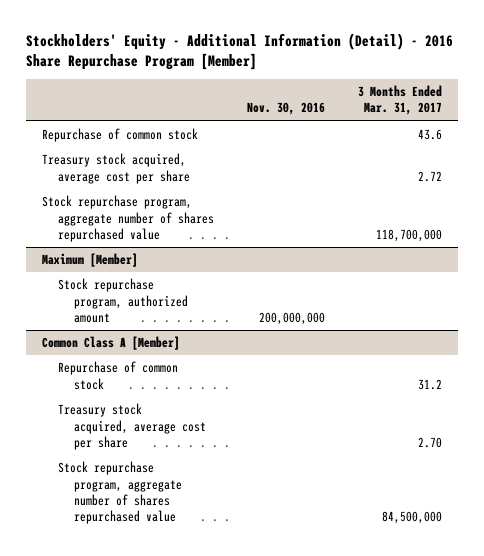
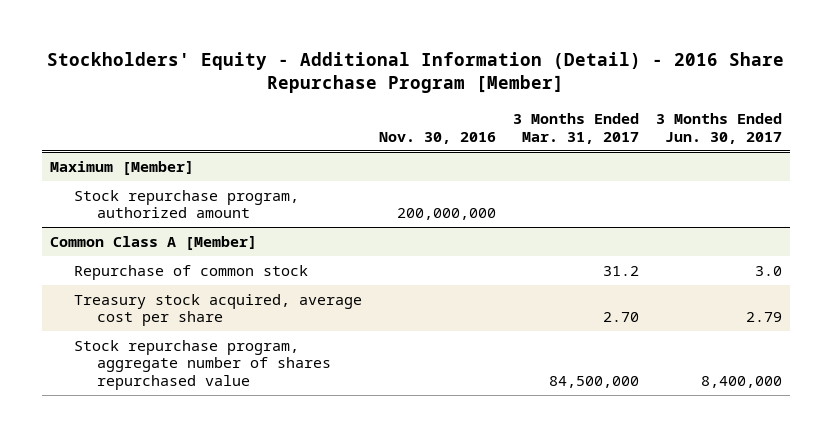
- | Nov. 30, 2016 | 3 Months Ended Mar. 31, 2017
+ | Nov. 30, 2016 | 3 Months Ended Mar. 31, 2017 | 3 Months Ended Jun. 30, 2017
- Repurchase of common stock | | 43.6
- Treasury stock acquired, average cost per share | | 2.72
- Stock repurchase program, aggregate number of shares repurchased value | | 118,700,000

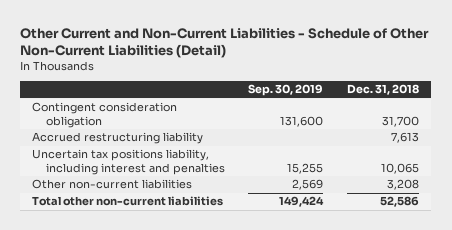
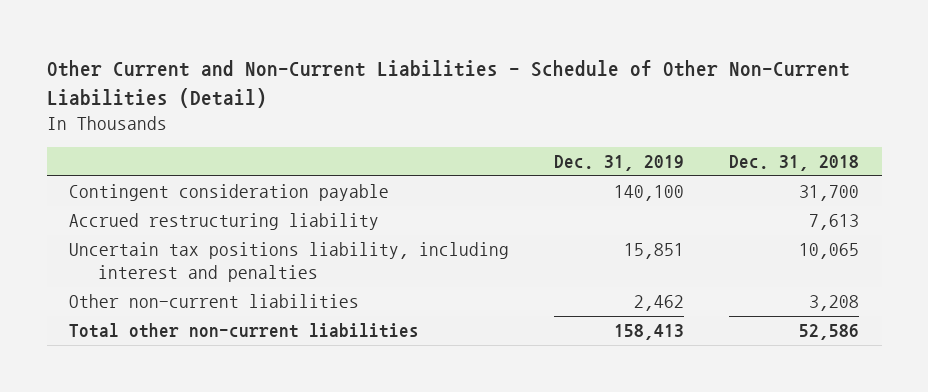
- | Sep. 30, 2019 | Dec. 31, 2018
+ | Dec. 31, 2019 | Dec. 31, 2018
- Contingent consideration obligation | 131,600 | 31,700
+ Contingent consideration payable | 140,100 | 31,700

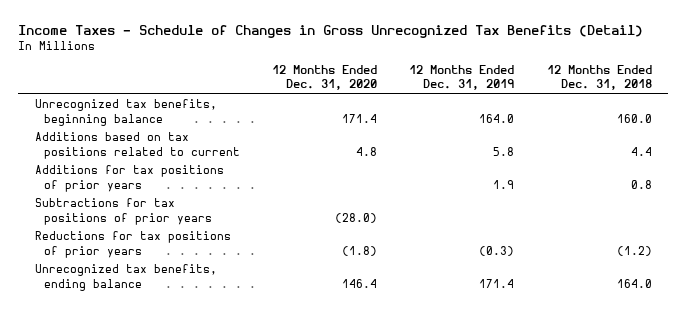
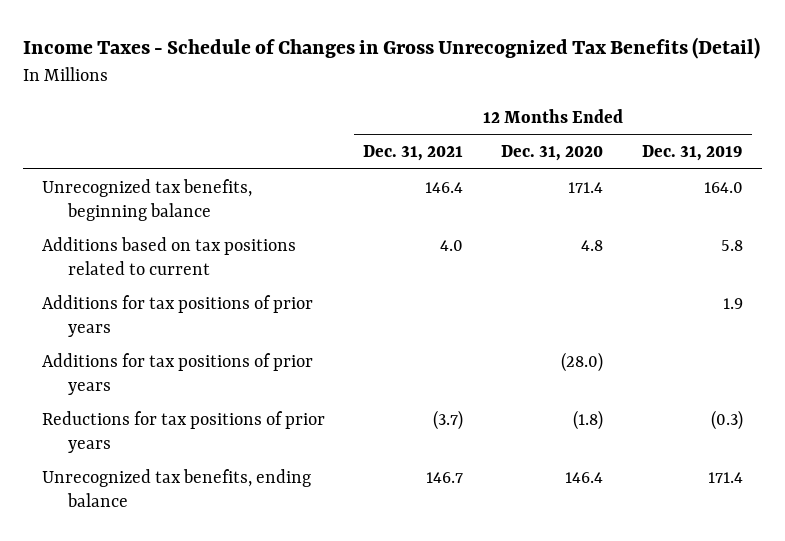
- | 12 Months Ended Dec. 31, 2020 | 12 Months Ended Dec. 31, 2019 | 12 Months Ended Dec. 31, 2018
+ | 12 Months Ended Dec. 31, 2021 | 12 Months Ended Dec. 31, 2020 | 12 Months Ended Dec. 31, 2019
- Subtractions for tax positions of prior years | (28.0) | |
+ Additions for tax positions of prior years | | (28.0) |

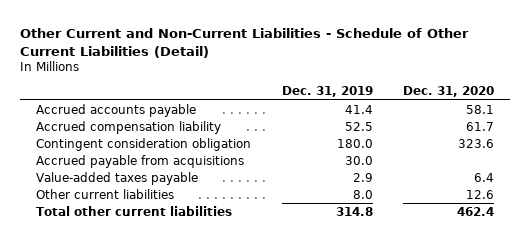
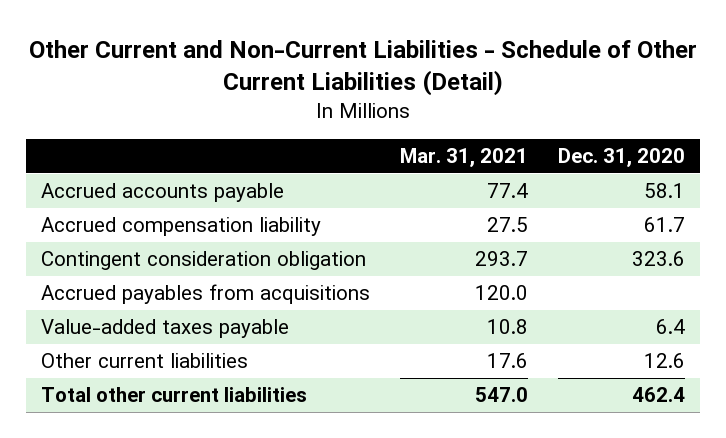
- | Dec. 31, 2019 | Dec. 31, 2020
+ | Mar. 31, 2021 | Dec. 31, 2020
- Accrued payable from acquisitions | 30.0 |
+ Accrued payables from acquisitions | 120.0 |

